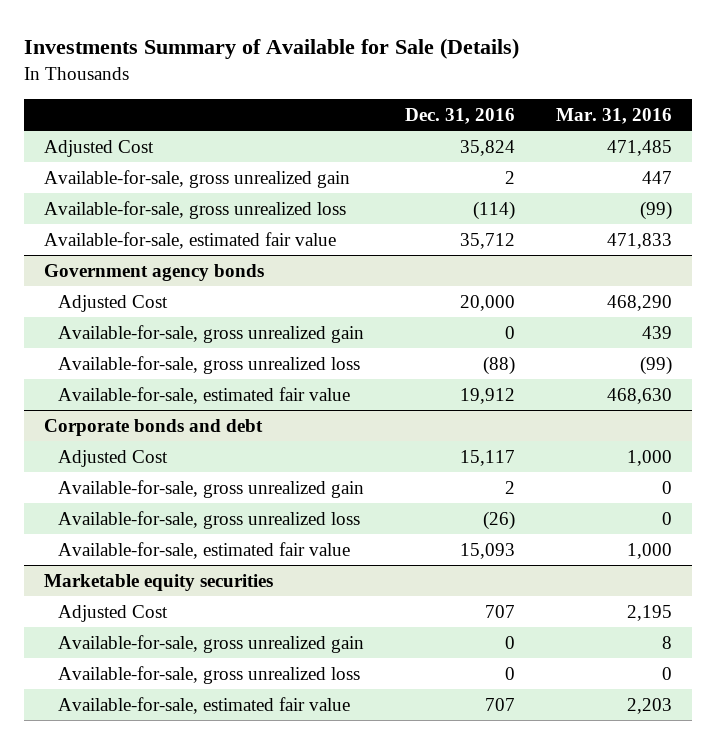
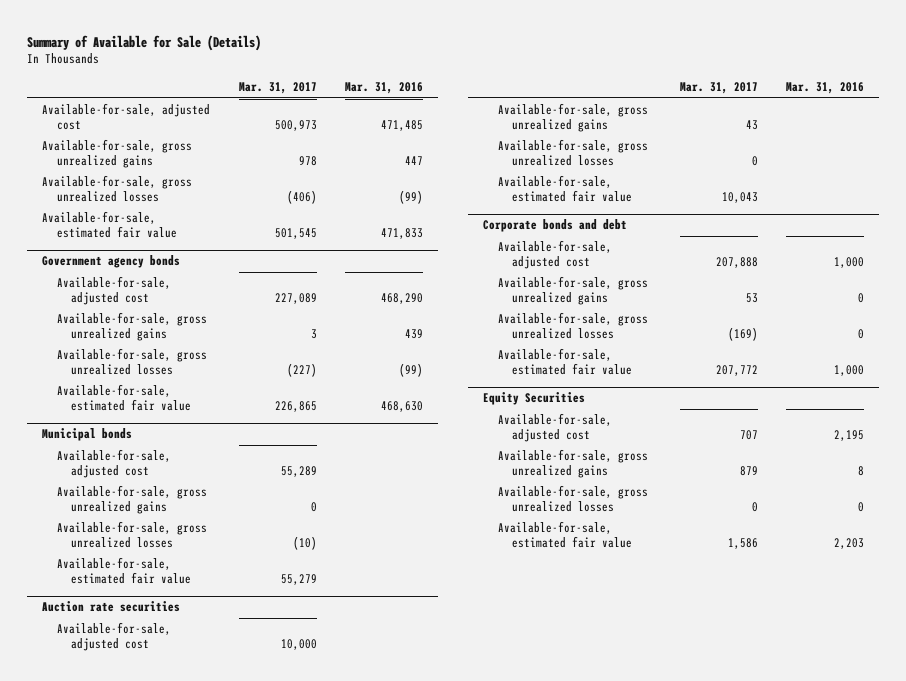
- Investments Summary of Available for Sale (Details)
+ Summary of Available for Sale (Details)
- | Dec. 31, 2016 | Mar. 31, 2016
+ | Mar. 31, 2017 | Mar. 31, 2016
- Adjusted Cost | 35,824 | 471,485
- Available-for-sale, gross unrealized gain | 2 | 447
- Available-for-sale, gross unrealized loss | (114) | (99)
+ Available-for-sale, adjusted cost | 500,973 | 471,485
+ Available-for-sale, gross unrealized gains | 978 | 447
+ Available-for-sale, gross unrealized losses | (406) | (99)
@ Government agency bonds
- Adjusted Cost | 20,000 | 468,290
- Available-for-sale, gross unrealized gain | 0 | 439
- Available-for-sale, gross unrealized loss | (88) | (99)
+ Available-for-sale, adjusted cost | 227,089 | 468,290
+ Available-for-sale, gross unrealized gains | 3 | 439
+ Available-for-sale, gross unrealized losses | (227) | (99)
+ Municipal bonds
+ Available-for-sale, adjusted cost | 55,289 |
+ Available-for-sale, gross unrealized gains | 0 |
+ Available-for-sale, gross unrealized losses | (10) |
+ Available-for-sale, estimated fair value | 55,279 |
+ Auction rate securities
+ Available-for-sale, adjusted cost | 10,000 |
+ Available-for-sale, gross unrealized gains | 43 |
+ Available-for-sale, gross unrealized losses | 0 |
+ Available-for-sale, estimated fair value | 10,043 |
@ Corporate bonds and debt
- Adjusted Cost | 15,117 | 1,000
- Available-for-sale, gross unrealized gain | 2 | 0
- Available-for-sale, gross unrealized loss | (26) | 0
+ Available-for-sale, adjusted cost | 207,888 | 1,000
+ Available-for-sale, gross unrealized gains | 53 | 0
+ Available-for-sale, gross unrealized losses | (169) | 0
- Marketable equity securities
- Adjusted Cost | 707 | 2,195
- Available-for-sale, gross unrealized gain | 0 | 8
- Available-for-sale, gross unrealized loss | 0 | 0
+ Equity Securities
+ Available-for-sale, adjusted cost | 707 | 2,195
+ Available-for-sale, gross unrealized gains | 879 | 8
+ Available-for-sale, gross unrealized losses | 0 | 0

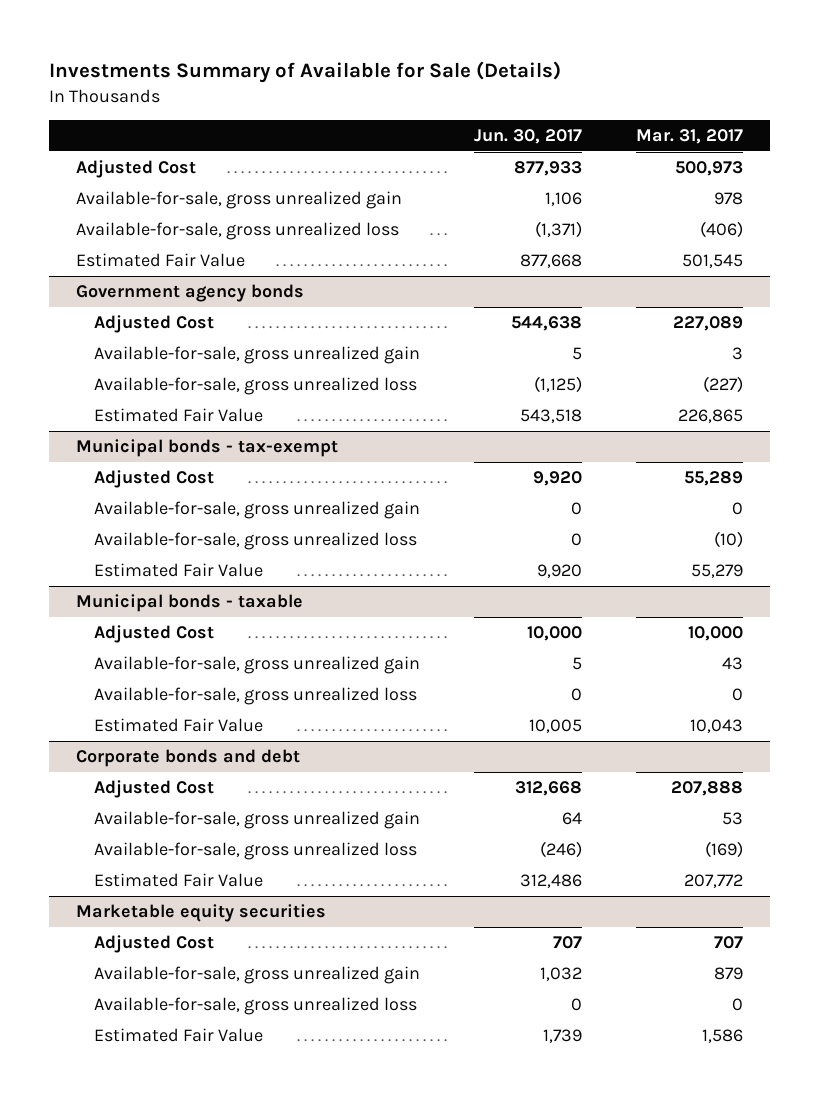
- Summary of Available for Sale (Details)
+ Investments Summary of Available for Sale (Details)
- | Mar. 31, 2017 | Mar. 31, 2016
+ | Jun. 30, 2017 | Mar. 31, 2017
- Available-for-sale, adjusted cost | 500,973 | 471,485
- Available-for-sale, gross unrealized gains | 978 | 447
- Available-for-sale, gross unrealized losses | (406) | (99)
- Available-for-sale, estimated fair value | 501,545 | 471,833
+ Adjusted Cost | 877,933 | 500,973
+ Available-for-sale, gross unrealized gain | 1,106 | 978
+ Available-for-sale, gross unrealized loss | (1,371) | (406)
+ Estimated Fair Value | 877,668 | 501,545
@ Government agency bonds
- Available-for-sale, adjusted cost | 227,089 | 468,290
- Available-for-sale, gross unrealized gains | 3 | 439
- Available-for-sale, gross unrealized losses | (227) | (99)
- Available-for-sale, estimated fair value | 226,865 | 468,630
- Municipal bonds
- Available-for-sale, adjusted cost | 55,289 |
- Available-for-sale, gross unrealized gains | 0 |
- Available-for-sale, gross unrealized losses | (10) |
- Available-for-sale, estimated fair value | 55,279 |
- Auction rate securities
- Available-for-sale, adjusted cost | 10,000 |
- Available-for-sale, gross unrealized gains | 43 |
- Available-for-sale, gross unrealized losses | 0 |
- Available-for-sale, estimated fair value | 10,043 |
@ Government agency bonds
+ Adjusted Cost | 544,638 | 227,089
+ Available-for-sale, gross unrealized gain | 5 | 3
+ Available-for-sale, gross unrealized loss | (1,125) | (227)
+ Estimated Fair Value | 543,518 | 226,865
+ Municipal bonds - tax-exempt
+ Adjusted Cost | 9,920 | 55,289
+ Available-for-sale, gross unrealized gain | 0 | 0
+ Available-for-sale, gross unrealized loss | 0 | (10)
+ Estimated Fair Value | 9,920 | 55,279
+ Municipal bonds - taxable
+ Adjusted Cost | 10,000 | 10,000
+ Available-for-sale, gross unrealized gain | 5 | 43
+ Available-for-sale, gross unrealized loss | 0 | 0
+ Estimated Fair Value | 10,005 | 10,043
@ Corporate bonds and debt
- Available-for-sale, adjusted cost | 207,888 | 1,000
- Available-for-sale, gross unrealized gains | 53 | 0
- Available-for-sale, gross unrealized losses | (169) | 0
- Available-for-sale, estimated fair value | 207,772 | 1,000
- Equity Securities
- Available-for-sale, adjusted cost | 707 | 2,195
- Available-for-sale, gross unrealized gains | 879 | 8
- Available-for-sale, gross unrealized losses | 0 | 0
- Available-for-sale, estimated fair value | 1,586 | 2,203
@ Corporate bonds and debt
+ Adjusted Cost | 312,668 | 207,888
+ Available-for-sale, gross unrealized gain | 64 | 53
+ Available-for-sale, gross unrealized loss | (246) | (169)
+ Estimated Fair Value | 312,486 | 207,772
+ Marketable equity securities
+ Adjusted Cost | 707 | 707
+ Available-for-sale, gross unrealized gain | 1,032 | 879
+ Available-for-sale, gross unrealized loss | 0 | 0
+ Estimated Fair Value | 1,739 | 1,586

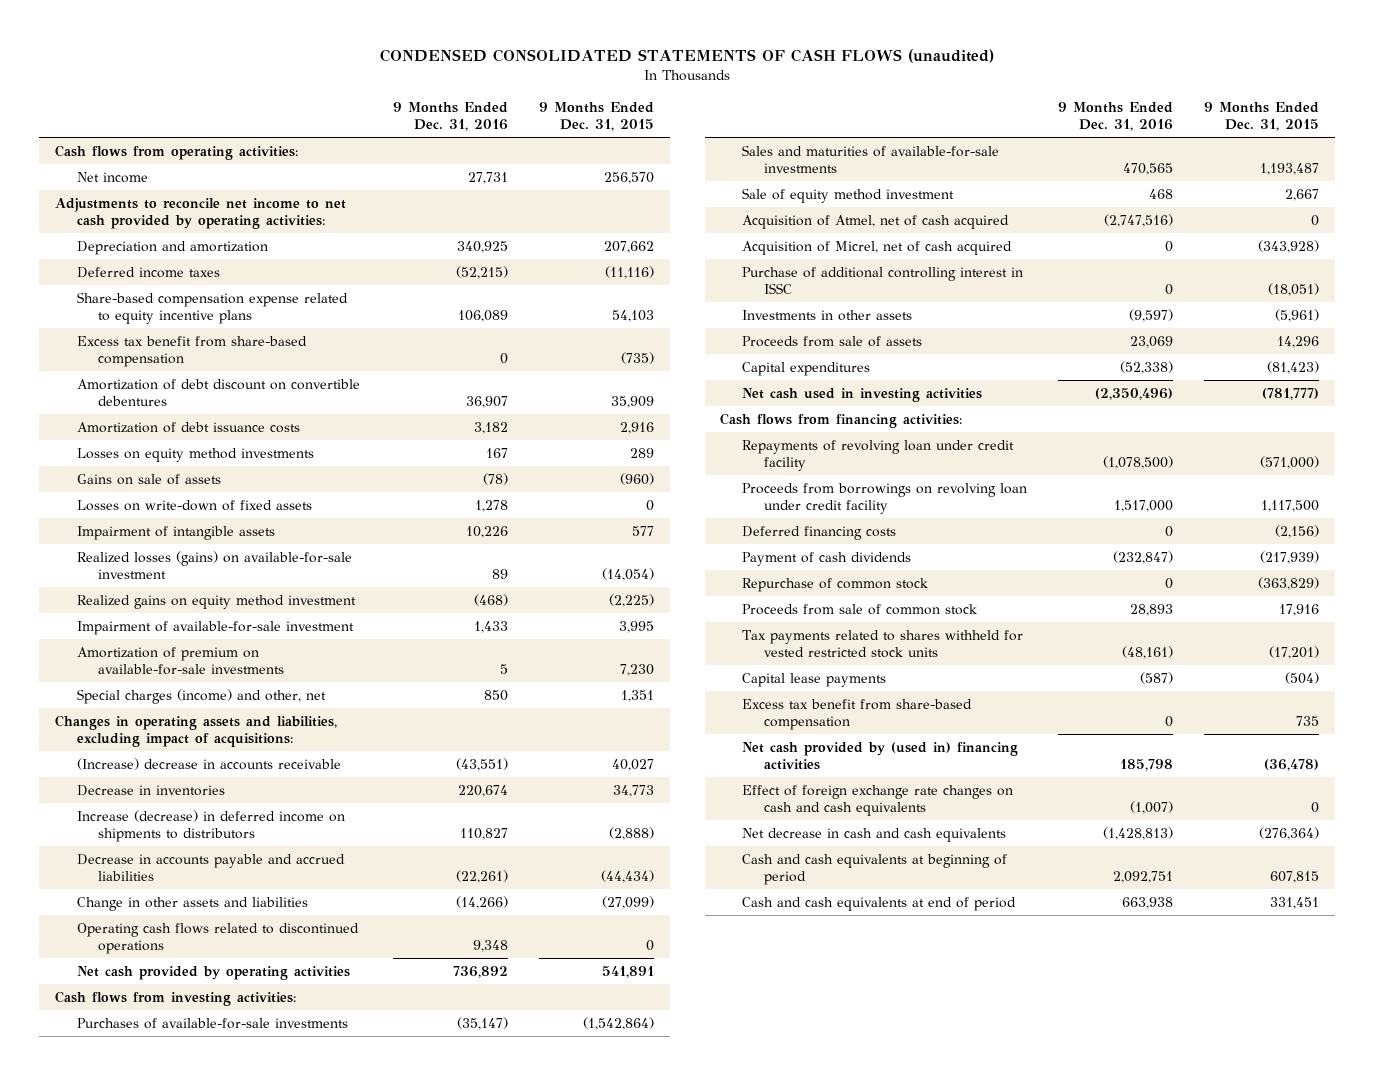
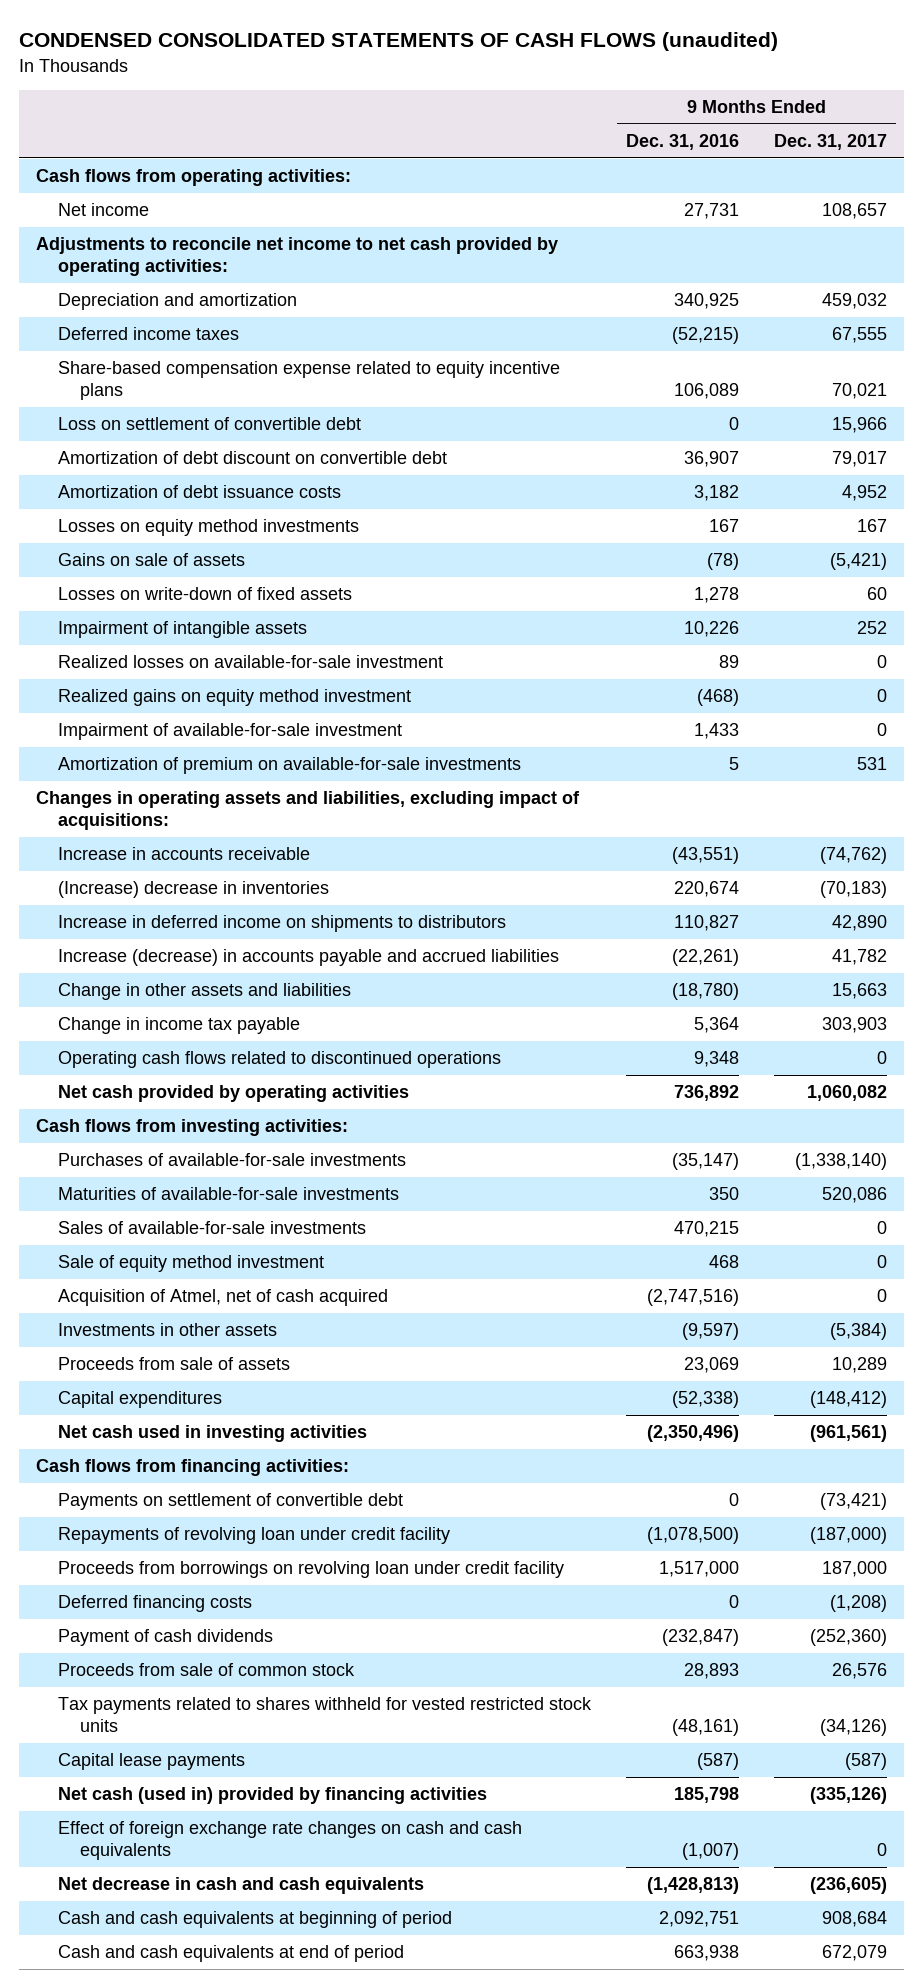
- | 9 Months Ended Dec. 31, 2016 | 9 Months Ended Dec. 31, 2015
+ | 9 Months Ended Dec. 31, 2016 | 9 Months Ended Dec. 31, 2017
- Excess tax benefit from share-based compensation | 0 | (735)
- Amortization of debt discount on convertible debentures | 36,907 | 35,909
+ Loss on settlement of convertible debt | 0 | 15,966
+ Amortization of debt discount on convertible debt | 36,907 | 79,017
- Realized losses (gains) on available-for-sale investment | 89 | (14,054)
+ Realized losses on available-for-sale investment | 89 | 0
- Special charges (income) and other, net | 850 | 1,351
- (Increase) decrease in accounts receivable | (43,551) | 40,027
- Decrease in inventories | 220,674 | 34,773
- Increase (decrease) in deferred income on shipments to distributors | 110,827 | (2,888)
- Decrease in accounts payable and accrued liabilities | (22,261) | (44,434)
- Change in other assets and liabilities | (14,266) | (27,099)
+ Increase in accounts receivable | (43,551) | (74,762)
+ (Increase) decrease in inventories | 220,674 | (70,183)
+ Increase in deferred income on shipments to distributors | 110,827 | 42,890
+ Increase (decrease) in accounts payable and accrued liabilities | (22,261) | 41,782
+ Change in other assets and liabilities | (18,780) | 15,663
+ Change in income tax payable | 5,364 | 303,903
- Sales and maturities of available-for-sale investments | 470,565 | 1,193,487
+ Maturities of available-for-sale investments | 350 | 520,086
+ Sales of available-for-sale investments | 470,215 | 0
- Acquisition of Micrel, net of cash acquired | 0 | (343,928)
- Purchase of additional controlling interest in ISSC | 0 | (18,051)
+ Payments on settlement of convertible debt | 0 | (73,421)
- Repurchase of common stock | 0 | (363,829)
- Excess tax benefit from share-based compensation | 0 | 735
- Net cash provided by (used in) financing activities | 185,798 | (36,478)
+ Net cash (used in) provided by financing activities | 185,798 | (335,126)

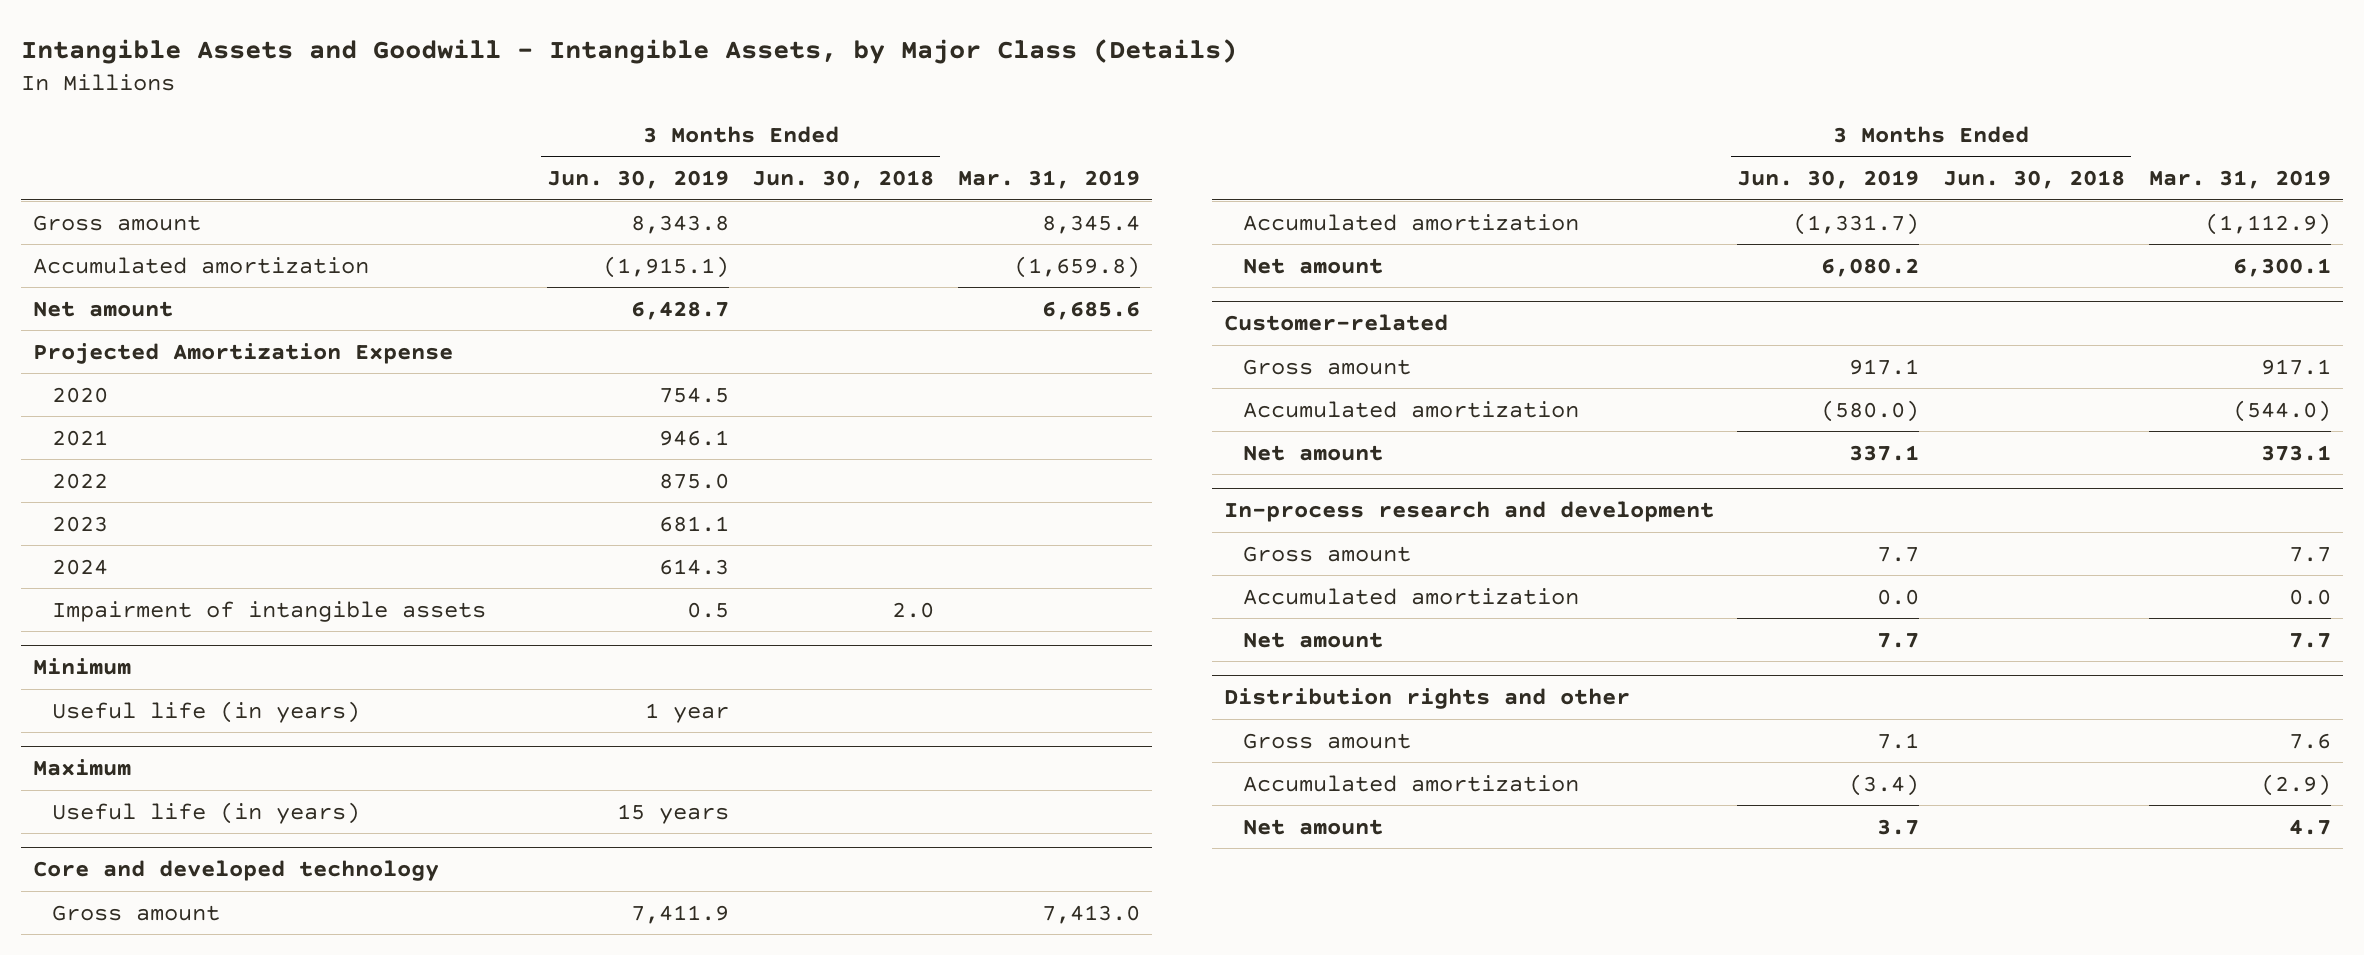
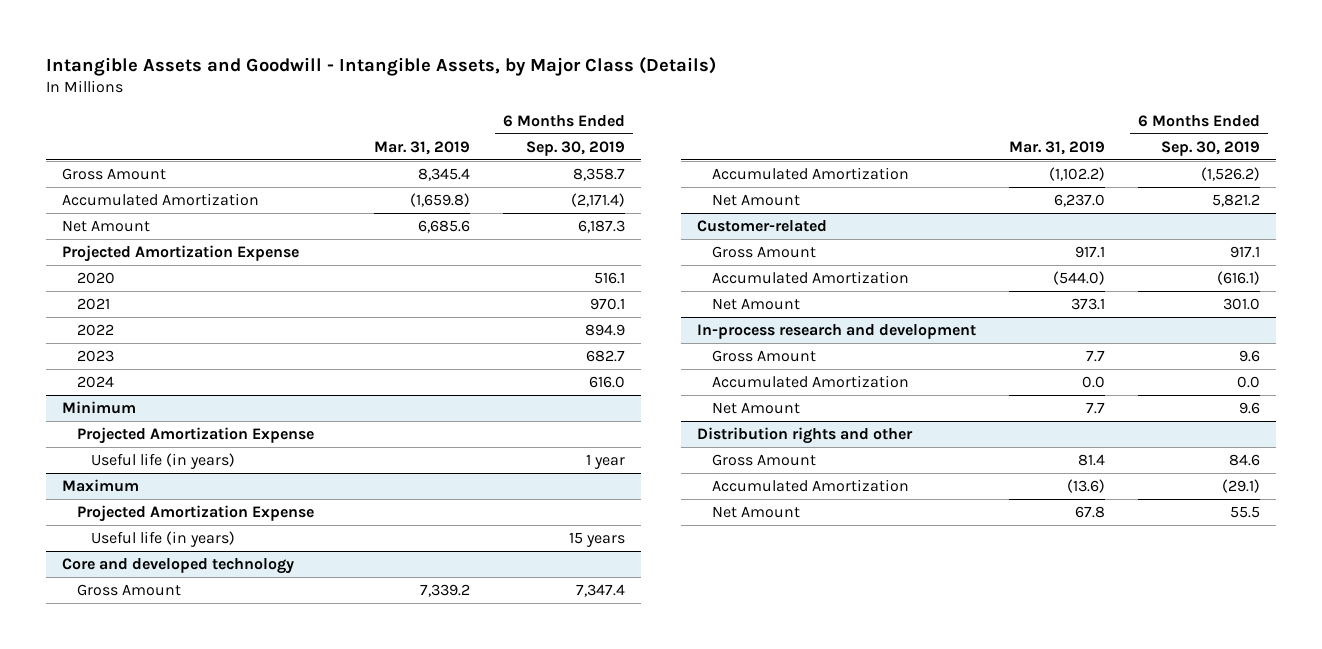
- | 3 Months Ended Jun. 30, 2019 | 3 Months Ended Jun. 30, 2018 | Mar. 31, 2019
+ | Mar. 31, 2019 | 6 Months Ended Sep. 30, 2019
- Gross amount | 8,343.8 | | 8,345.4
- Accumulated amortization | (1,915.1) | | (1,659.8)
- Net amount | 6,428.7 | | 6,685.6
+ Gross Amount | 8,345.4 | 8,358.7
+ Accumulated Amortization | (1,659.8) | (2,171.4)
+ Net Amount | 6,685.6 | 6,187.3
- Impairment of intangible assets | 0.5 | 2.0 |
@ Minimum
+ Projected Amortization Expense
@ Maximum
+ Projected Amortization Expense
@ Core and developed technology
- Gross amount | 7,411.9 | | 7,413.0
- Accumulated amortization | (1,331.7) | | (1,112.9)
- Net amount | 6,080.2 | | 6,300.1
+ Gross Amount | 7,339.2 | 7,347.4
+ Accumulated Amortization | (1,102.2) | (1,526.2)
+ Net Amount | 6,237.0 | 5,821.2
@ Customer-related
- Gross amount | 917.1 | | 917.1
- Accumulated amortization | (580.0) | | (544.0)
- Net amount | 337.1 | | 373.1
+ Gross Amount | 917.1 | 917.1
+ Accumulated Amortization | (544.0) | (616.1)
+ Net Amount | 373.1 | 301.0
@ In-process research and development
- Gross amount | 7.7 | | 7.7
- Accumulated amortization | 0.0 | | 0.0
- Net amount | 7.7 | | 7.7
+ Gross Amount | 7.7 | 9.6
+ Accumulated Amortization | 0.0 | 0.0
+ Net Amount | 7.7 | 9.6
@ Distribution rights and other
- Gross amount | 7.1 | | 7.6
- Accumulated amortization | (3.4) | | (2.9)
- Net amount | 3.7 | | 4.7
+ Gross Amount | 81.4 | 84.6
+ Accumulated Amortization | (13.6) | (29.1)
+ Net Amount | 67.8 | 55.5

